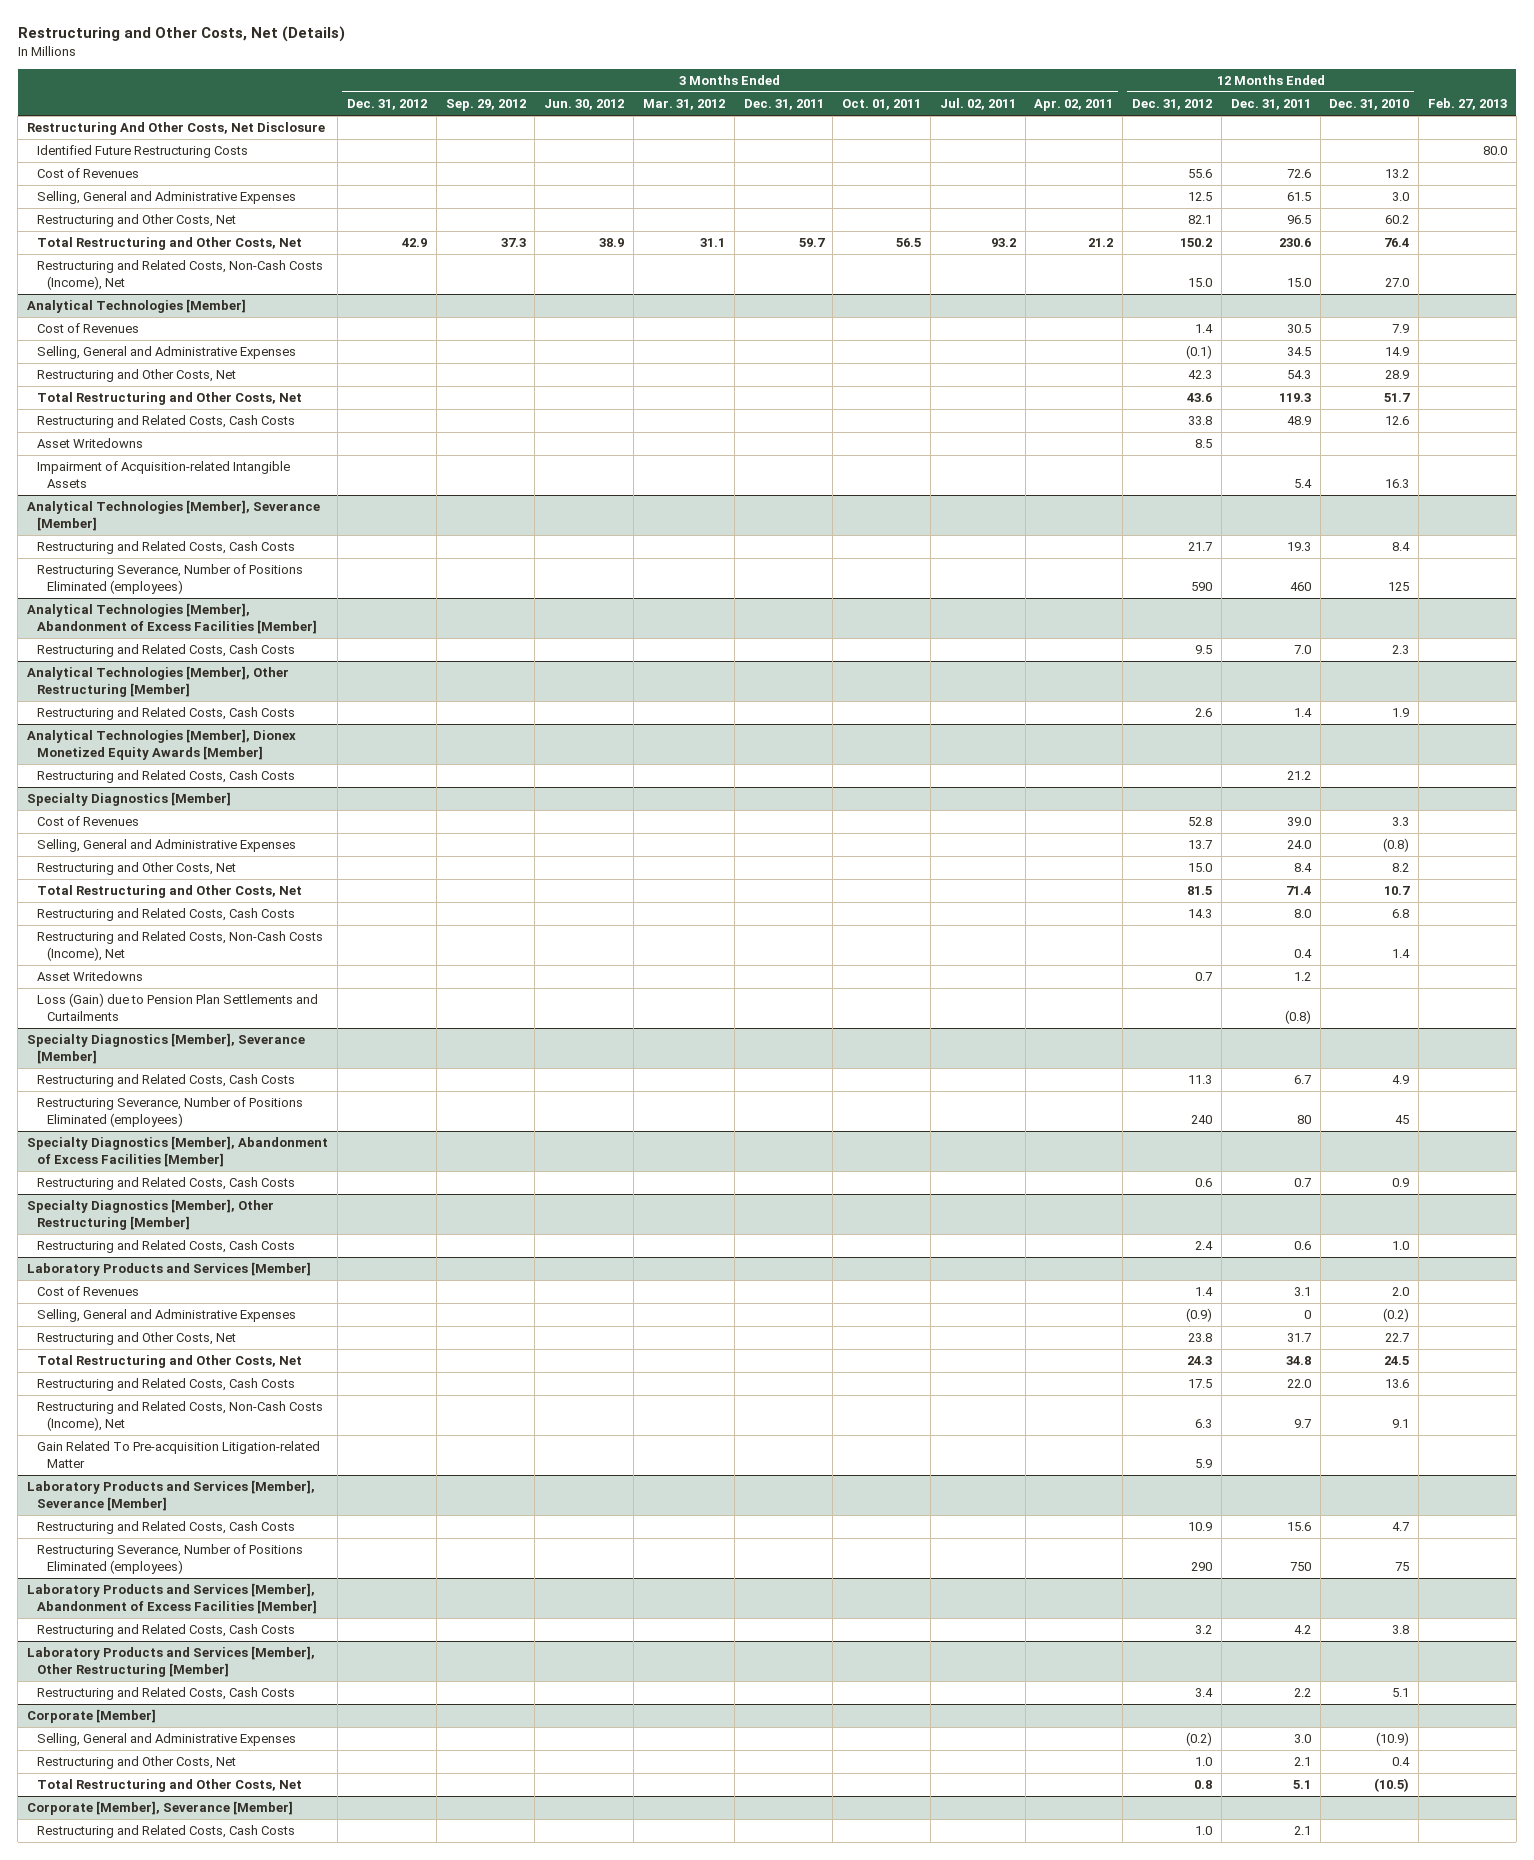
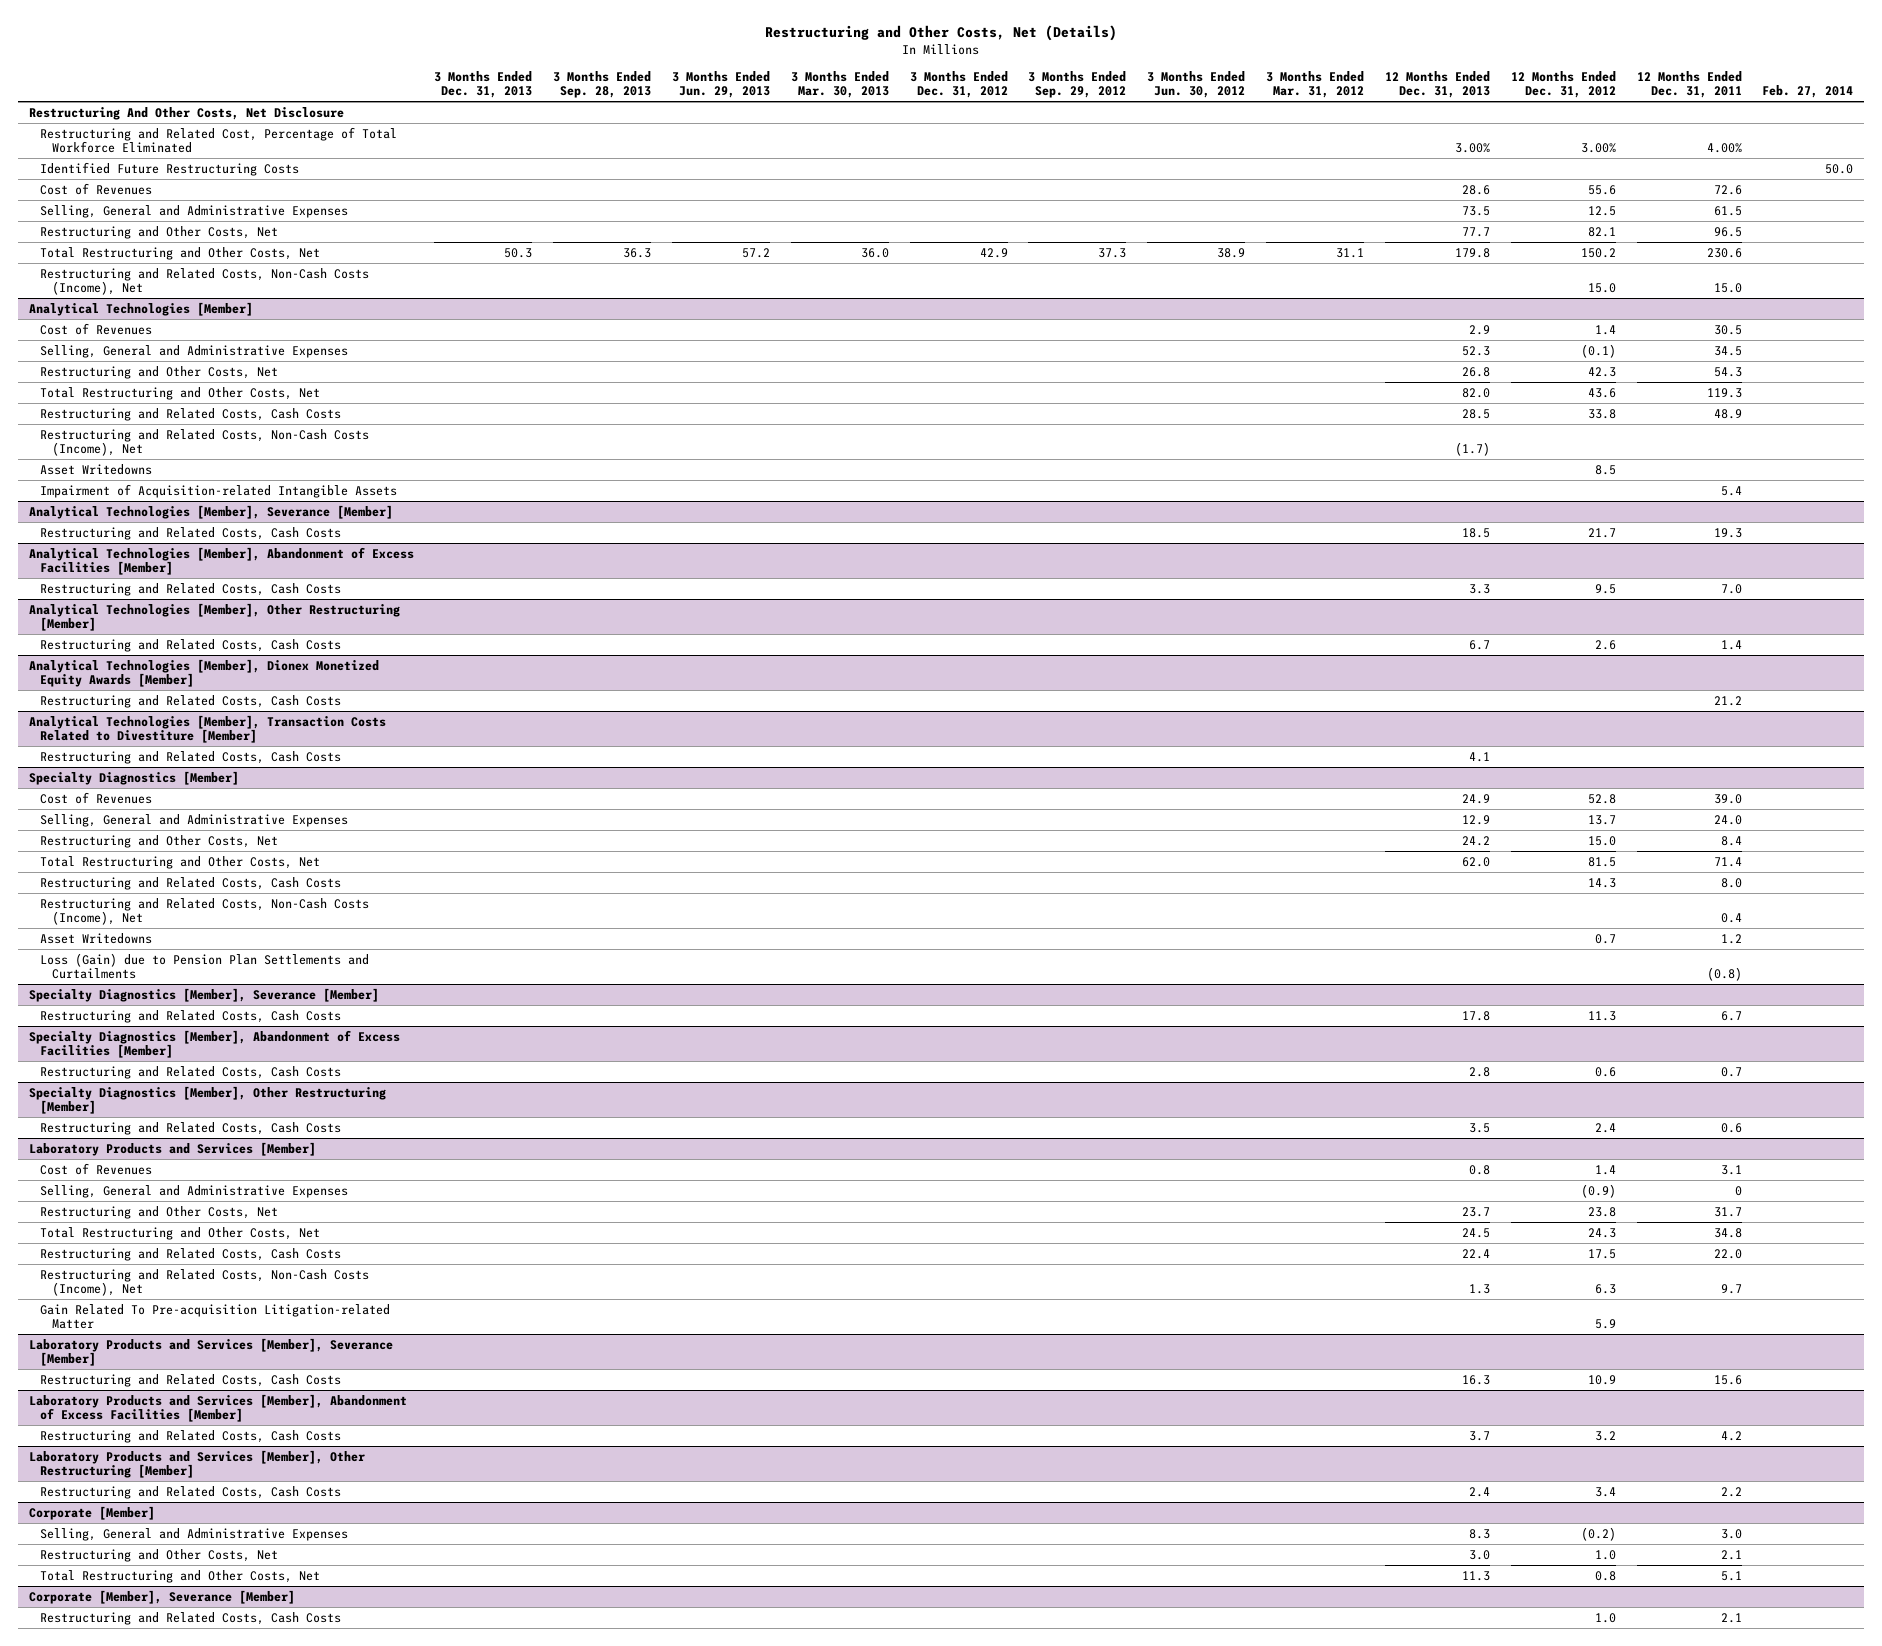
- | 3 Months Ended Dec. 31, 2012 | 3 Months Ended Sep. 29, 2012 | 3 Months Ended Jun. 30, 2012 | 3 Months Ended Mar. 31, 2012 | 3 Months Ended Dec. 31, 2011 | 3 Months Ended Oct. 01, 2011 | 3 Months Ended Jul. 02, 2011 | 3 Months Ended Apr. 02, 2011 | 12 Months Ended Dec. 31, 2012 | 12 Months Ended Dec. 31, 2011 | 12 Months Ended Dec. 31, 2010 | Feb. 27, 2013
+ | 3 Months Ended Dec. 31, 2013 | 3 Months Ended Sep. 28, 2013 | 3 Months Ended Jun. 29, 2013 | 3 Months Ended Mar. 30, 2013 | 3 Months Ended Dec. 31, 2012 | 3 Months Ended Sep. 29, 2012 | 3 Months Ended Jun. 30, 2012 | 3 Months Ended Mar. 31, 2012 | 12 Months Ended Dec. 31, 2013 | 12 Months Ended Dec. 31, 2012 | 12 Months Ended Dec. 31, 2011 | Feb. 27, 2014
+ Restructuring and Related Cost, Percentage of Total Workforce Eliminated | | | | | | | | | 3.00% | 3.00% | 4.00% |
@ Analytical Technologies [Member]
+ Restructuring and Related Costs, Non-Cash Costs (Income), Net | | | | | | | | | (1.7) | | |
@ Analytical Technologies [Member], Severance [Member]
- Restructuring Severance, Number of Positions Eliminated (employees) | | | | | | | | | 590 | 460 | 125 |
+ Analytical Technologies [Member], Transaction Costs Related to Divestiture [Member]
+ Restructuring and Related Costs, Cash Costs | | | | | | | | | 4.1 | | |
@ Specialty Diagnostics [Member], Severance [Member]
- Restructuring Severance, Number of Positions Eliminated (employees) | | | | | | | | | 240 | 80 | 45 |
@ Laboratory Products and Services [Member], Severance [Member]
- Restructuring Severance, Number of Positions Eliminated (employees) | | | | | | | | | 290 | 750 | 75 |

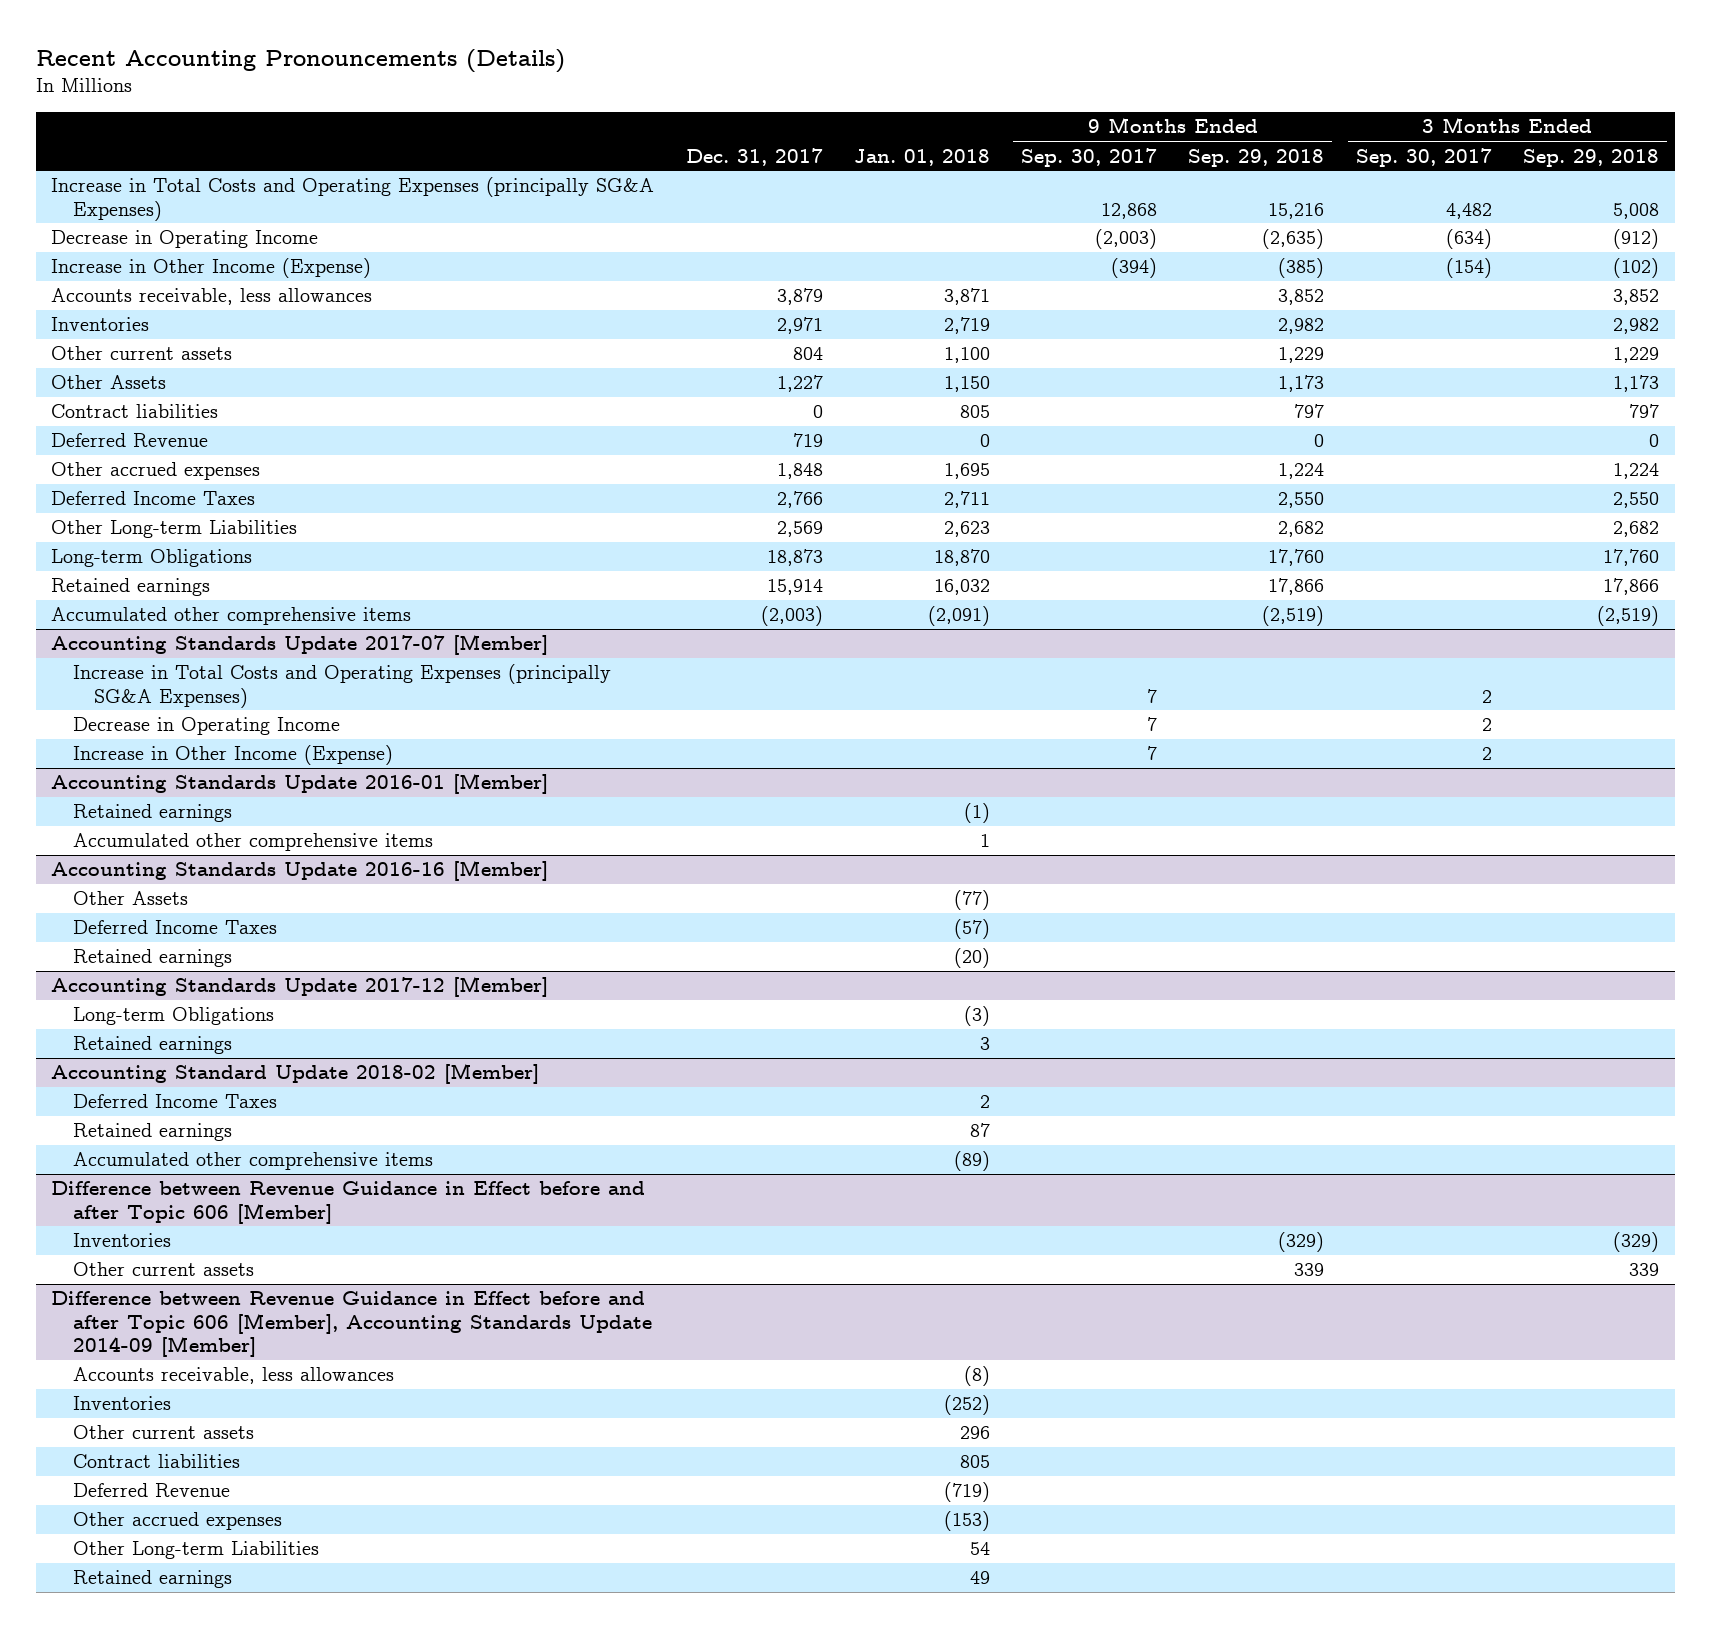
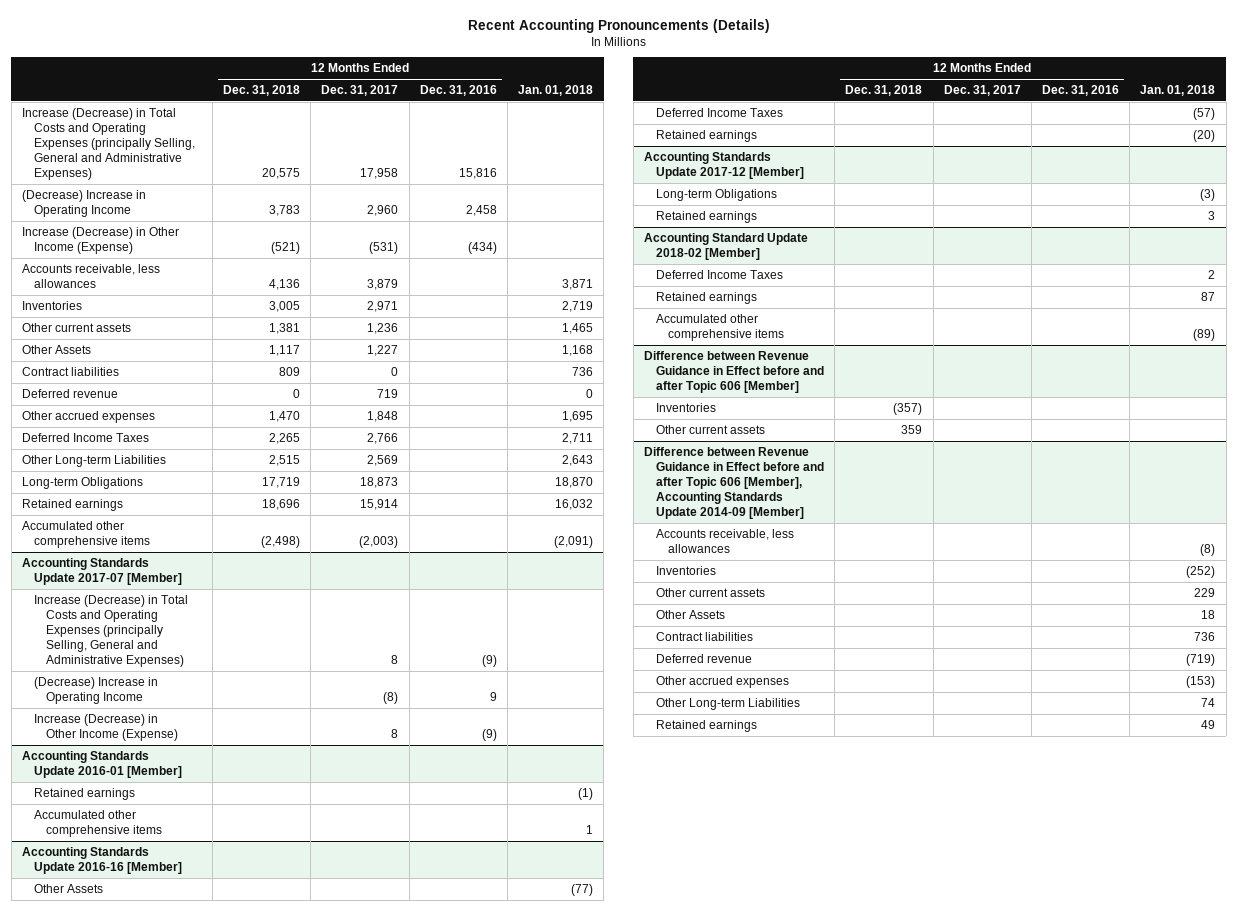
- | Dec. 31, 2017 | Jan. 01, 2018 | 9 Months Ended Sep. 30, 2017 | 9 Months Ended Sep. 29, 2018 | 3 Months Ended Sep. 30, 2017 | 3 Months Ended Sep. 29, 2018
+ | 12 Months Ended Dec. 31, 2018 | 12 Months Ended Dec. 31, 2017 | 12 Months Ended Dec. 31, 2016 | Jan. 01, 2018
- Increase in Total Costs and Operating Expenses (principally SG&A Expenses) | | | 12,868 | 15,216 | 4,482 | 5,008
- Decrease in Operating Income | | | (2,003) | (2,635) | (634) | (912)
- Increase in Other Income (Expense) | | | (394) | (385) | (154) | (102)
+ Increase (Decrease) in Total Costs and Operating Expenses (principally Selling, General and Administrative Expenses) | 20,575 | 17,958 | 15,816 |
+ (Decrease) Increase in Operating Income | 3,783 | 2,960 | 2,458 |
+ Increase (Decrease) in Other Income (Expense) | (521) | (531) | (434) |
- Other current assets | 804 | 1,100 | | 1,229 | | 1,229
- Other Assets | 1,227 | 1,150 | | 1,173 | | 1,173
- Contract liabilities | 0 | 805 | | 797 | | 797
- Deferred Revenue | 719 | 0 | | 0 | | 0
+ Other current assets | 1,381 | 1,236 | | 1,465
+ Other Assets | 1,117 | 1,227 | | 1,168
+ Contract liabilities | 809 | 0 | | 736
+ Deferred revenue | 0 | 719 | | 0
- Other Long-term Liabilities | 2,569 | 2,623 | | 2,682 | | 2,682
+ Other Long-term Liabilities | 2,515 | 2,569 | | 2,643
@ Accounting Standards Update 2017-07 [Member]
- Increase in Total Costs and Operating Expenses (principally SG&A Expenses) | | | 7 | | 2 |
- Decrease in Operating Income | | | 7 | | 2 |
- Increase in Other Income (Expense) | | | 7 | | 2 |
+ Increase (Decrease) in Total Costs and Operating Expenses (principally Selling, General and Administrative Expenses) | | 8 | (9) |
+ (Decrease) Increase in Operating Income | | (8) | 9 |
+ Increase (Decrease) in Other Income (Expense) | | 8 | (9) |
@ Difference between Revenue Guidance in Effect before and after Topic 606 [Member], Accounting Standards Update 2014-09 [Member]
- Other current assets | | 296 | | | |
- Contract liabilities | | 805 | | | |
- Deferred Revenue | | (719) | | | |
+ Other current assets | | | | 229
+ Other Assets | | | | 18
+ Contract liabilities | | | | 736
+ Deferred revenue | | | | (719)
- Other Long-term Liabilities | | 54 | | | |
+ Other Long-term Liabilities | | | | 74

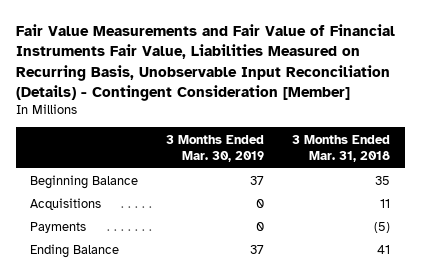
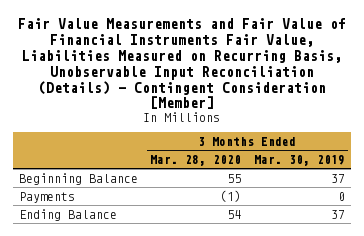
- | 3 Months Ended Mar. 30, 2019 | 3 Months Ended Mar. 31, 2018
+ | 3 Months Ended Mar. 28, 2020 | 3 Months Ended Mar. 30, 2019
- Acquisitions | 0 | 11

